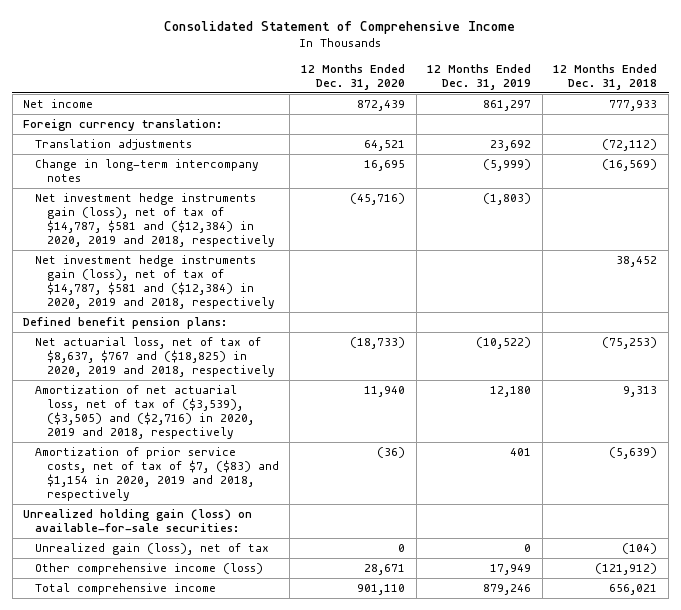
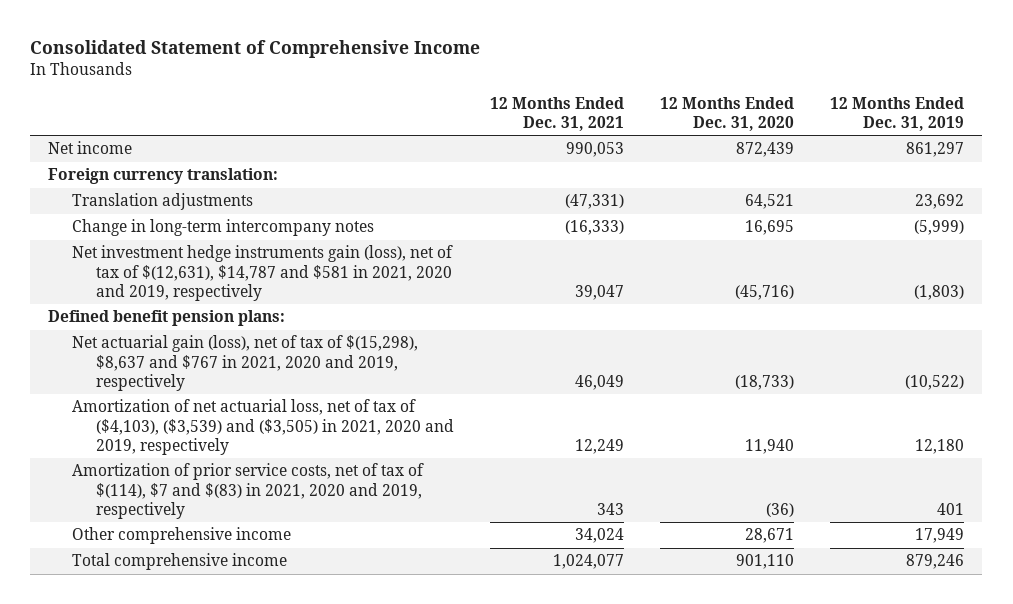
- | 12 Months Ended Dec. 31, 2020 | 12 Months Ended Dec. 31, 2019 | 12 Months Ended Dec. 31, 2018
+ | 12 Months Ended Dec. 31, 2021 | 12 Months Ended Dec. 31, 2020 | 12 Months Ended Dec. 31, 2019
- Net investment hedge instruments gain (loss), net of tax of $14,787, $581 and ($12,384) in 2020, 2019 and 2018, respectively | (45,716) | (1,803) |
- Net investment hedge instruments gain (loss), net of tax of $14,787, $581 and ($12,384) in 2020, 2019 and 2018, respectively | | | 38,452
+ Net investment hedge instruments gain (loss), net of tax of $(12,631), $14,787 and $581 in 2021, 2020 and 2019, respectively | 39,047 | (45,716) | (1,803)
- Net actuarial loss, net of tax of $8,637, $767 and ($18,825) in 2020, 2019 and 2018, respectively | (18,733) | (10,522) | (75,253)
- Amortization of net actuarial loss, net of tax of ($3,539), ($3,505) and ($2,716) in 2020, 2019 and 2018, respectively | 11,940 | 12,180 | 9,313
- Amortization of prior service costs, net of tax of $7, ($83) and $1,154 in 2020, 2019 and 2018, respectively | (36) | 401 | (5,639)
- Unrealized holding gain (loss) on available-for-sale securities:
- Unrealized gain (loss), net of tax | 0 | 0 | (104)
- Other comprehensive income (loss) | 28,671 | 17,949 | (121,912)
+ Net actuarial gain (loss), net of tax of $(15,298), $8,637 and $767 in 2021, 2020 and 2019, respectively | 46,049 | (18,733) | (10,522)
+ Amortization of net actuarial loss, net of tax of ($4,103), ($3,539) and ($3,505) in 2021, 2020 and 2019, respectively | 12,249 | 11,940 | 12,180
+ Amortization of prior service costs, net of tax of $(114), $7 and $(83) in 2021, 2020 and 2019, respectively | 343 | (36) | 401
+ Other comprehensive income | 34,024 | 28,671 | 17,949

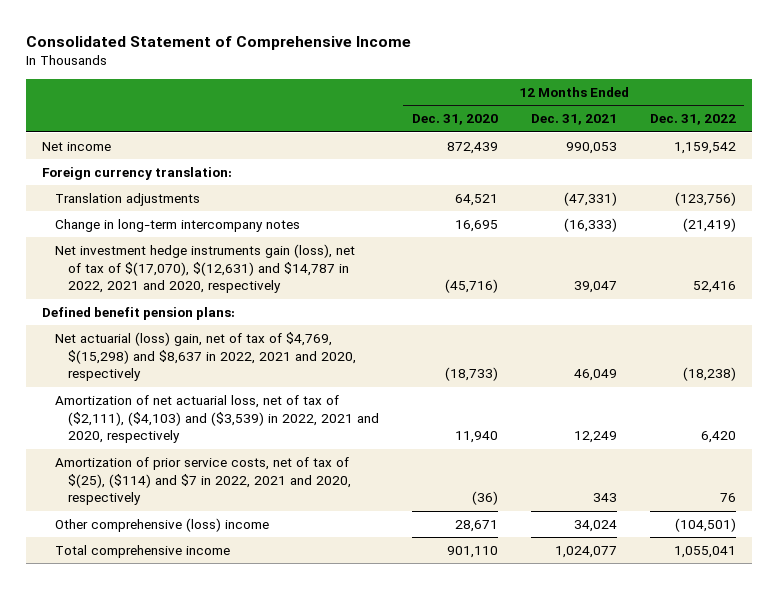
- | 12 Months Ended Dec. 31, 2021 | 12 Months Ended Dec. 31, 2020 | 12 Months Ended Dec. 31, 2019
+ | 12 Months Ended Dec. 31, 2020 | 12 Months Ended Dec. 31, 2021 | 12 Months Ended Dec. 31, 2022
- Net investment hedge instruments gain (loss), net of tax of $(12,631), $14,787 and $581 in 2021, 2020 and 2019, respectively | 39,047 | (45,716) | (1,803)
+ Net investment hedge instruments gain (loss), net of tax of $(17,070), $(12,631) and $14,787 in 2022, 2021 and 2020, respectively | (45,716) | 39,047 | 52,416
- Net actuarial gain (loss), net of tax of $(15,298), $8,637 and $767 in 2021, 2020 and 2019, respectively | 46,049 | (18,733) | (10,522)
- Amortization of net actuarial loss, net of tax of ($4,103), ($3,539) and ($3,505) in 2021, 2020 and 2019, respectively | 12,249 | 11,940 | 12,180
- Amortization of prior service costs, net of tax of $(114), $7 and $(83) in 2021, 2020 and 2019, respectively | 343 | (36) | 401
- Other comprehensive income | 34,024 | 28,671 | 17,949
+ Net actuarial (loss) gain, net of tax of $4,769, $(15,298) and $8,637 in 2022, 2021 and 2020, respectively | (18,733) | 46,049 | (18,238)
+ Amortization of net actuarial loss, net of tax of ($2,111), ($4,103) and ($3,539) in 2022, 2021 and 2020, respectively | 11,940 | 12,249 | 6,420
+ Amortization of prior service costs, net of tax of $(25), ($114) and $7 in 2022, 2021 and 2020, respectively | (36) | 343 | 76
+ Other comprehensive (loss) income | 28,671 | 34,024 | (104,501)

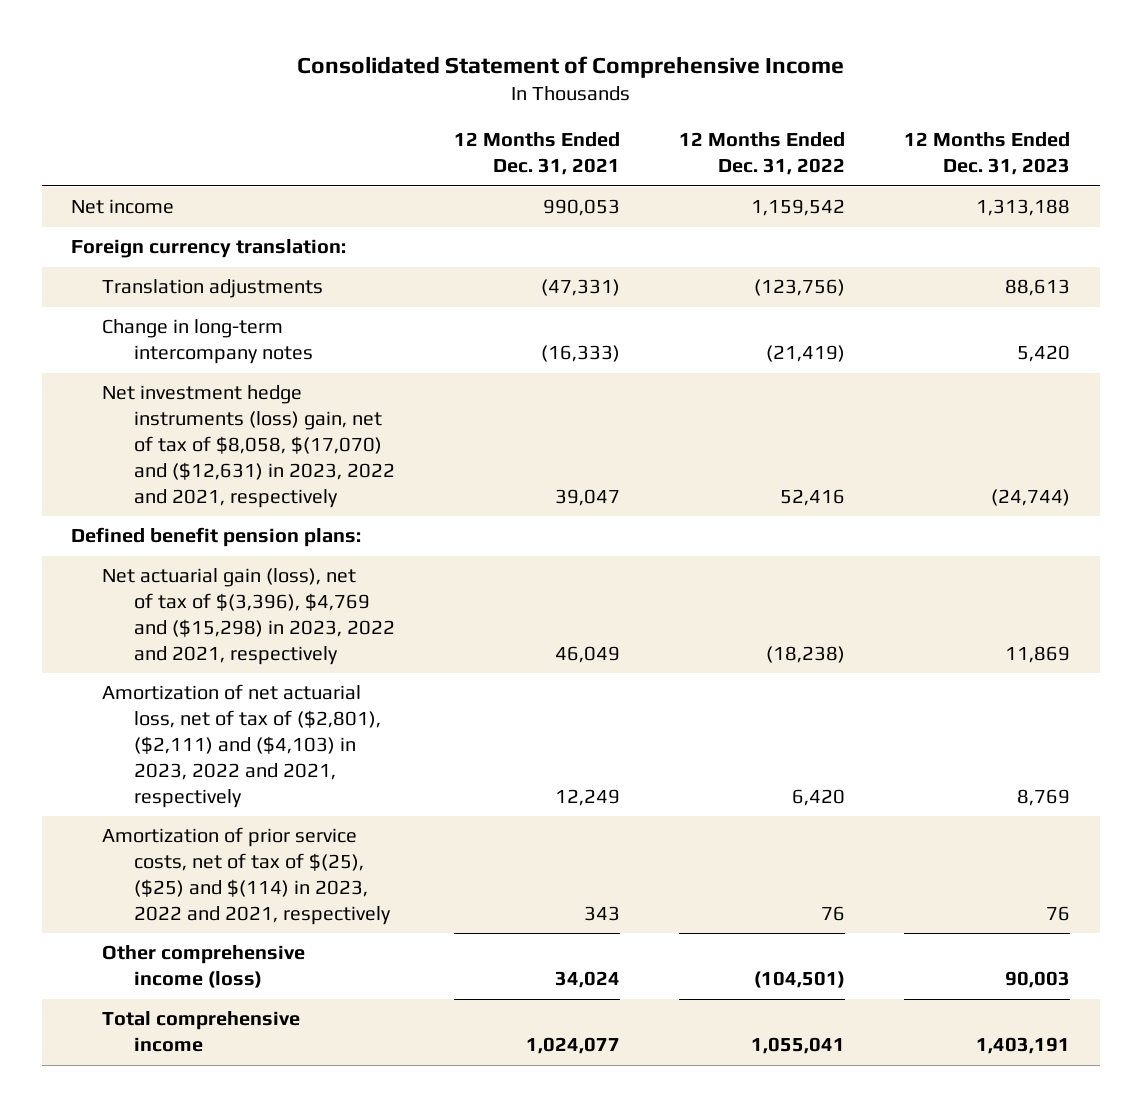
- | 12 Months Ended Dec. 31, 2020 | 12 Months Ended Dec. 31, 2021 | 12 Months Ended Dec. 31, 2022
+ | 12 Months Ended Dec. 31, 2021 | 12 Months Ended Dec. 31, 2022 | 12 Months Ended Dec. 31, 2023
- Net investment hedge instruments gain (loss), net of tax of $(17,070), $(12,631) and $14,787 in 2022, 2021 and 2020, respectively | (45,716) | 39,047 | 52,416
+ Net investment hedge instruments (loss) gain, net of tax of $8,058, $(17,070) and ($12,631) in 2023, 2022 and 2021, respectively | 39,047 | 52,416 | (24,744)
- Net actuarial (loss) gain, net of tax of $4,769, $(15,298) and $8,637 in 2022, 2021 and 2020, respectively | (18,733) | 46,049 | (18,238)
- Amortization of net actuarial loss, net of tax of ($2,111), ($4,103) and ($3,539) in 2022, 2021 and 2020, respectively | 11,940 | 12,249 | 6,420
- Amortization of prior service costs, net of tax of $(25), ($114) and $7 in 2022, 2021 and 2020, respectively | (36) | 343 | 76
- Other comprehensive (loss) income | 28,671 | 34,024 | (104,501)
+ Net actuarial gain (loss), net of tax of $(3,396), $4,769 and ($15,298) in 2023, 2022 and 2021, respectively | 46,049 | (18,238) | 11,869
+ Amortization of net actuarial loss, net of tax of ($2,801), ($2,111) and ($4,103) in 2023, 2022 and 2021, respectively | 12,249 | 6,420 | 8,769
+ Amortization of prior service costs, net of tax of $(25), ($25) and $(114) in 2023, 2022 and 2021, respectively | 343 | 76 | 76
+ Other comprehensive income (loss) | 34,024 | (104,501) | 90,003

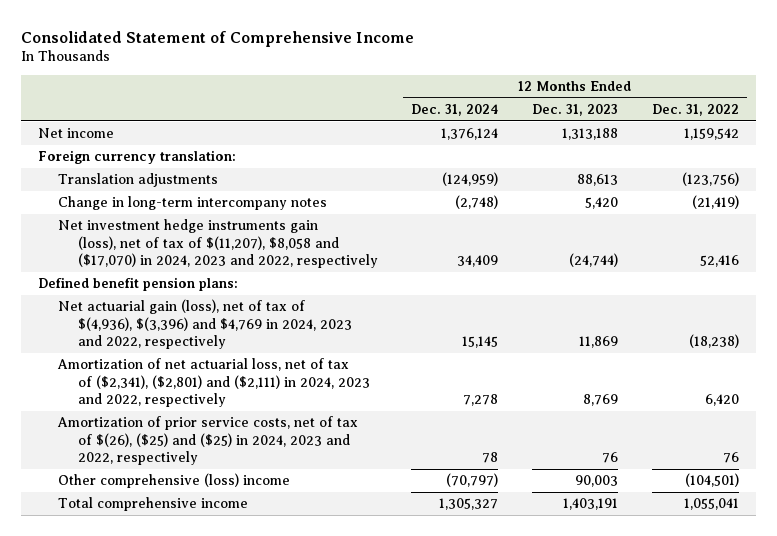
- | 12 Months Ended Dec. 31, 2021 | 12 Months Ended Dec. 31, 2022 | 12 Months Ended Dec. 31, 2023
+ | 12 Months Ended Dec. 31, 2024 | 12 Months Ended Dec. 31, 2023 | 12 Months Ended Dec. 31, 2022
- Net investment hedge instruments (loss) gain, net of tax of $8,058, $(17,070) and ($12,631) in 2023, 2022 and 2021, respectively | 39,047 | 52,416 | (24,744)
+ Net investment hedge instruments gain (loss), net of tax of $(11,207), $8,058 and ($17,070) in 2024, 2023 and 2022, respectively | 34,409 | (24,744) | 52,416
- Net actuarial gain (loss), net of tax of $(3,396), $4,769 and ($15,298) in 2023, 2022 and 2021, respectively | 46,049 | (18,238) | 11,869
- Amortization of net actuarial loss, net of tax of ($2,801), ($2,111) and ($4,103) in 2023, 2022 and 2021, respectively | 12,249 | 6,420 | 8,769
- Amortization of prior service costs, net of tax of $(25), ($25) and $(114) in 2023, 2022 and 2021, respectively | 343 | 76 | 76
- Other comprehensive income (loss) | 34,024 | (104,501) | 90,003
+ Net actuarial gain (loss), net of tax of $(4,936), $(3,396) and $4,769 in 2024, 2023 and 2022, respectively | 15,145 | 11,869 | (18,238)
+ Amortization of net actuarial loss, net of tax of ($2,341), ($2,801) and ($2,111) in 2024, 2023 and 2022, respectively | 7,278 | 8,769 | 6,420
+ Amortization of prior service costs, net of tax of $(26), ($25) and ($25) in 2024, 2023 and 2022, respectively | 78 | 76 | 76
+ Other comprehensive (loss) income | (70,797) | 90,003 | (104,501)

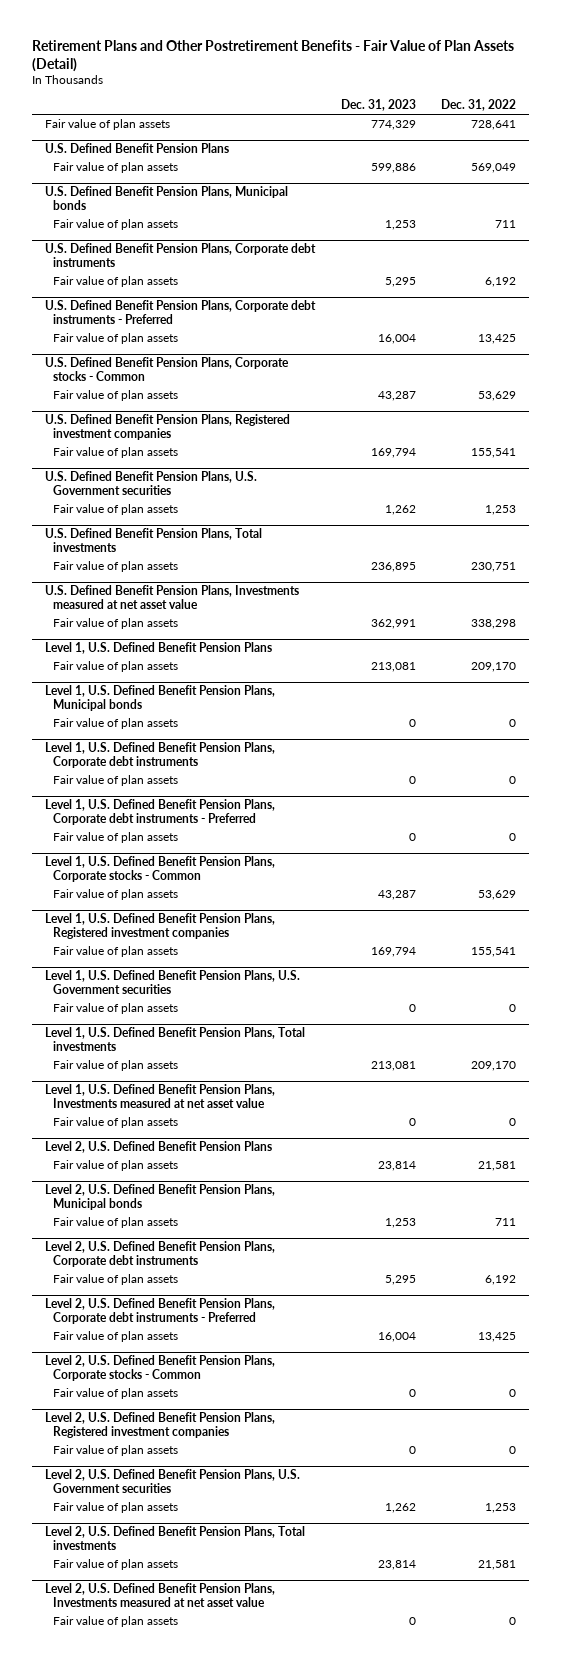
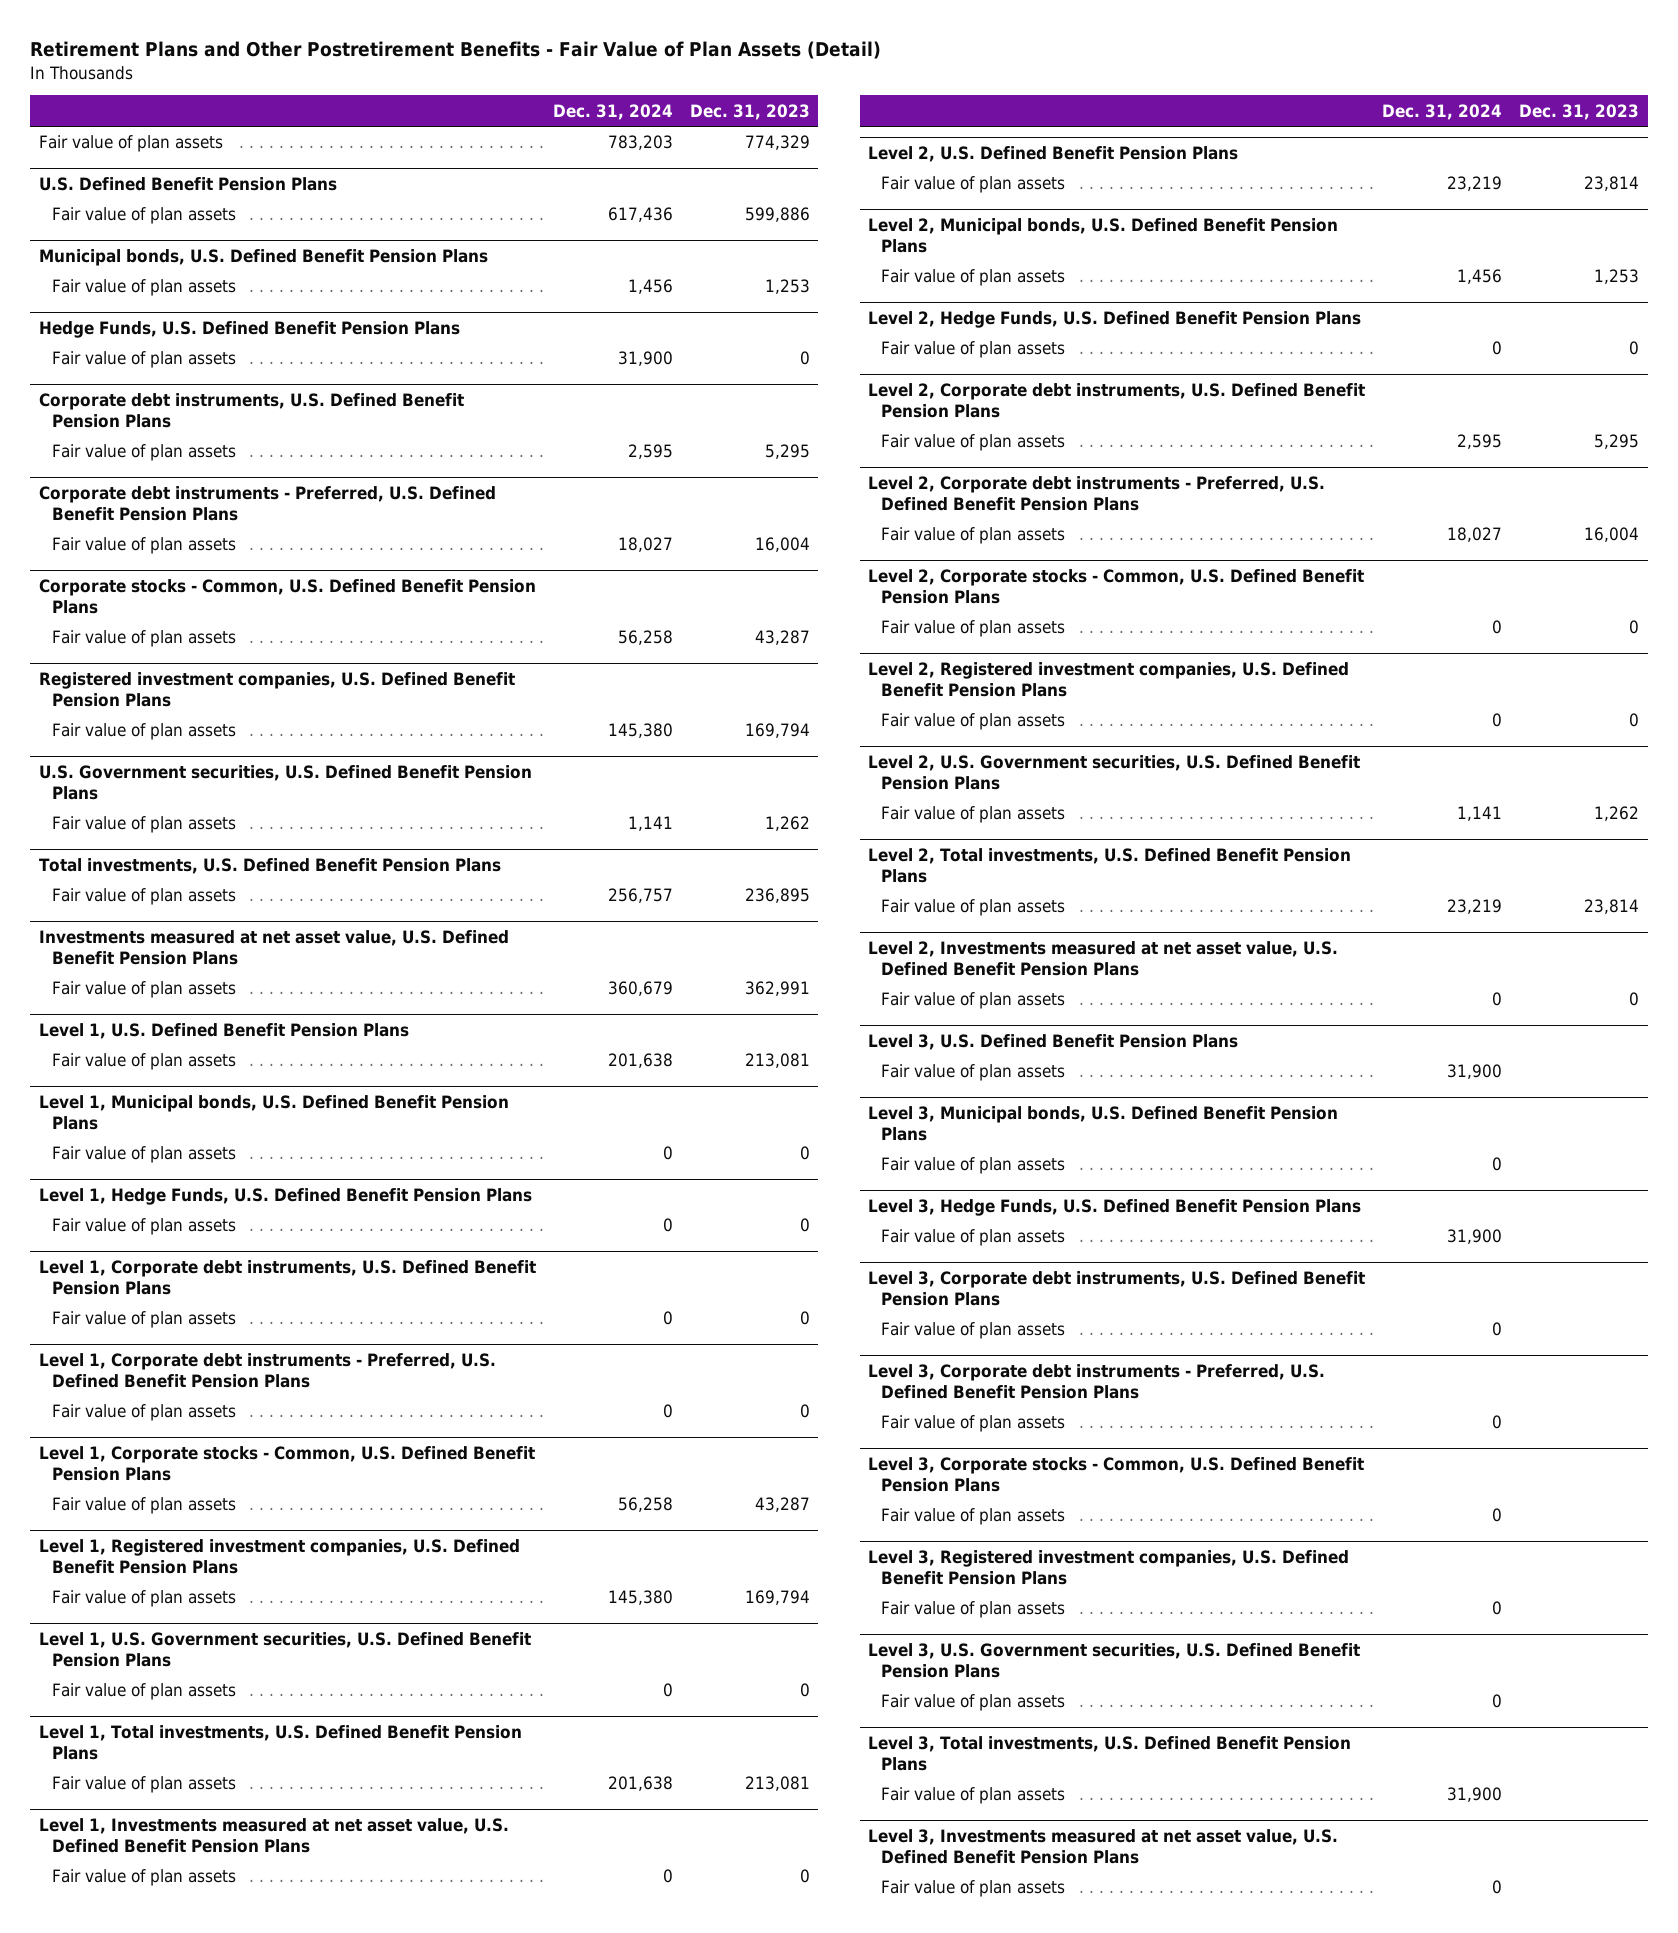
- | Dec. 31, 2023 | Dec. 31, 2022
+ | Dec. 31, 2024 | Dec. 31, 2023
- U.S. Defined Benefit Pension Plans, Municipal bonds
+ Municipal bonds, U.S. Defined Benefit Pension Plans
- U.S. Defined Benefit Pension Plans, Corporate debt instruments
+ Hedge Funds, U.S. Defined Benefit Pension Plans
+ Fair value of plan assets | 31,900 | 0
+ Corporate debt instruments, U.S. Defined Benefit Pension Plans
- U.S. Defined Benefit Pension Plans, Corporate debt instruments - Preferred
+ Corporate debt instruments - Preferred, U.S. Defined Benefit Pension Plans
- U.S. Defined Benefit Pension Plans, Corporate stocks - Common
+ Corporate stocks - Common, U.S. Defined Benefit Pension Plans
- U.S. Defined Benefit Pension Plans, Registered investment companies
+ Registered investment companies, U.S. Defined Benefit Pension Plans
- U.S. Defined Benefit Pension Plans, U.S. Government securities
+ U.S. Government securities, U.S. Defined Benefit Pension Plans
- U.S. Defined Benefit Pension Plans, Total investments
+ Total investments, U.S. Defined Benefit Pension Plans
- U.S. Defined Benefit Pension Plans, Investments measured at net asset value
+ Investments measured at net asset value, U.S. Defined Benefit Pension Plans
- Level 1, U.S. Defined Benefit Pension Plans, Municipal bonds
+ Level 1, Municipal bonds, U.S. Defined Benefit Pension Plans
- Level 1, U.S. Defined Benefit Pension Plans, Corporate debt instruments
+ Level 1, Hedge Funds, U.S. Defined Benefit Pension Plans
- Level 1, U.S. Defined Benefit Pension Plans, Corporate debt instruments - Preferred
+ Level 1, Corporate debt instruments, U.S. Defined Benefit Pension Plans
- Level 1, U.S. Defined Benefit Pension Plans, Corporate stocks - Common
+ Level 1, Corporate debt instruments - Preferred, U.S. Defined Benefit Pension Plans
+ Fair value of plan assets | 0 | 0
+ Level 1, Corporate stocks - Common, U.S. Defined Benefit Pension Plans
- Level 1, U.S. Defined Benefit Pension Plans, Registered investment companies
+ Level 1, Registered investment companies, U.S. Defined Benefit Pension Plans
- Level 1, U.S. Defined Benefit Pension Plans, U.S. Government securities
+ Level 1, U.S. Government securities, U.S. Defined Benefit Pension Plans
- Level 1, U.S. Defined Benefit Pension Plans, Total investments
+ Level 1, Total investments, U.S. Defined Benefit Pension Plans
- Level 1, U.S. Defined Benefit Pension Plans, Investments measured at net asset value
+ Level 1, Investments measured at net asset value, U.S. Defined Benefit Pension Plans
- Level 2, U.S. Defined Benefit Pension Plans, Municipal bonds
+ Level 2, Municipal bonds, U.S. Defined Benefit Pension Plans
- Level 2, U.S. Defined Benefit Pension Plans, Corporate debt instruments
+ Level 2, Hedge Funds, U.S. Defined Benefit Pension Plans
+ Fair value of plan assets | 0 | 0
+ Level 2, Corporate debt instruments, U.S. Defined Benefit Pension Plans
- Level 2, U.S. Defined Benefit Pension Plans, Corporate debt instruments - Preferred
+ Level 2, Corporate debt instruments - Preferred, U.S. Defined Benefit Pension Plans
- Level 2, U.S. Defined Benefit Pension Plans, Corporate stocks - Common
+ Level 2, Corporate stocks - Common, U.S. Defined Benefit Pension Plans
- Level 2, U.S. Defined Benefit Pension Plans, Registered investment companies
+ Level 2, Registered investment companies, U.S. Defined Benefit Pension Plans
- Level 2, U.S. Defined Benefit Pension Plans, U.S. Government securities
+ Level 2, U.S. Government securities, U.S. Defined Benefit Pension Plans
- Level 2, U.S. Defined Benefit Pension Plans, Total investments
+ Level 2, Total investments, U.S. Defined Benefit Pension Plans
- Level 2, U.S. Defined Benefit Pension Plans, Investments measured at net asset value
+ Level 2, Investments measured at net asset value, U.S. Defined Benefit Pension Plans
+ Level 3, U.S. Defined Benefit Pension Plans
+ Fair value of plan assets | 31,900 |
+ Level 3, Municipal bonds, U.S. Defined Benefit Pension Plans
+ Fair value of plan assets | 0 |
+ Level 3, Hedge Funds, U.S. Defined Benefit Pension Plans
+ Fair value of plan assets | 31,900 |
+ Level 3, Corporate debt instruments, U.S. Defined Benefit Pension Plans
+ Fair value of plan assets | 0 |
+ Level 3, Corporate debt instruments - Preferred, U.S. Defined Benefit Pension Plans
+ Fair value of plan assets | 0 |
+ Level 3, Corporate stocks - Common, U.S. Defined Benefit Pension Plans
+ Fair value of plan assets | 0 |
+ Level 3, Registered investment companies, U.S. Defined Benefit Pension Plans
+ Fair value of plan assets | 0 |
+ Level 3, U.S. Government securities, U.S. Defined Benefit Pension Plans
+ Fair value of plan assets | 0 |
+ Level 3, Total investments, U.S. Defined Benefit Pension Plans
+ Fair value of plan assets | 31,900 |
+ Level 3, Investments measured at net asset value, U.S. Defined Benefit Pension Plans
+ Fair value of plan assets | 0 |

